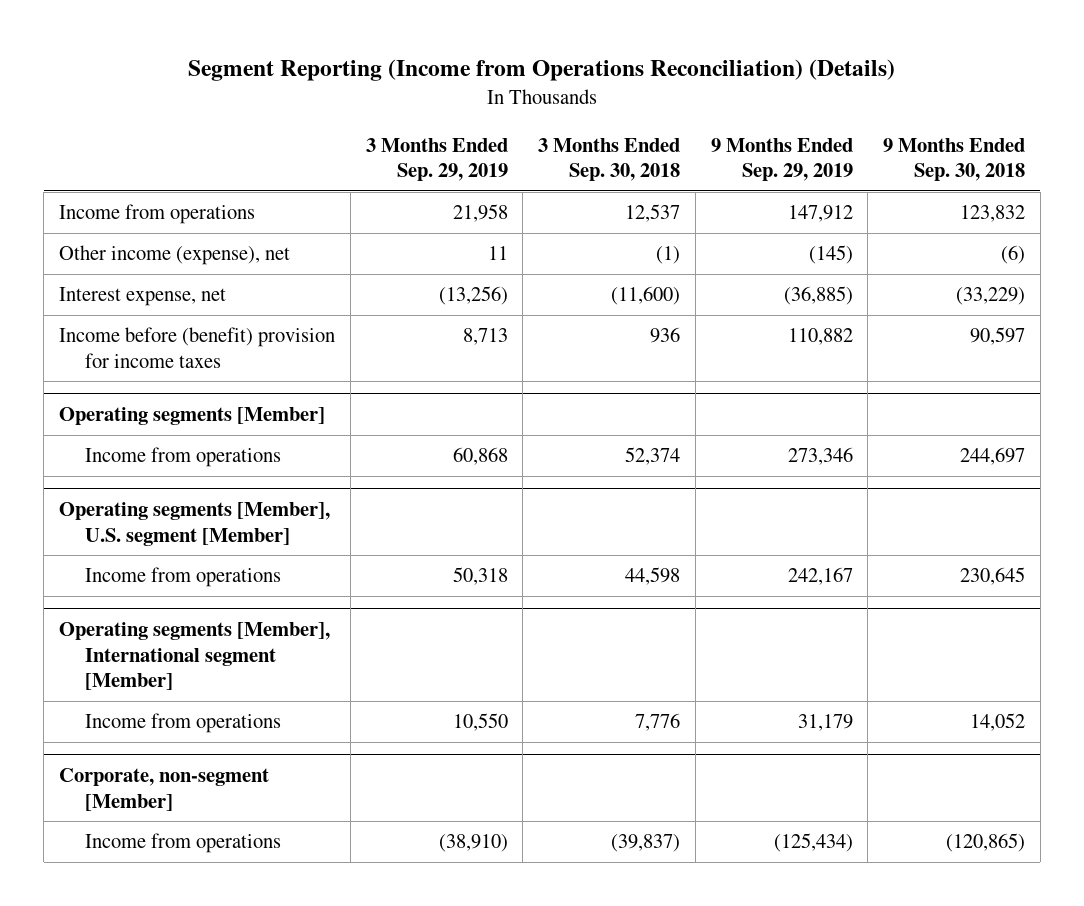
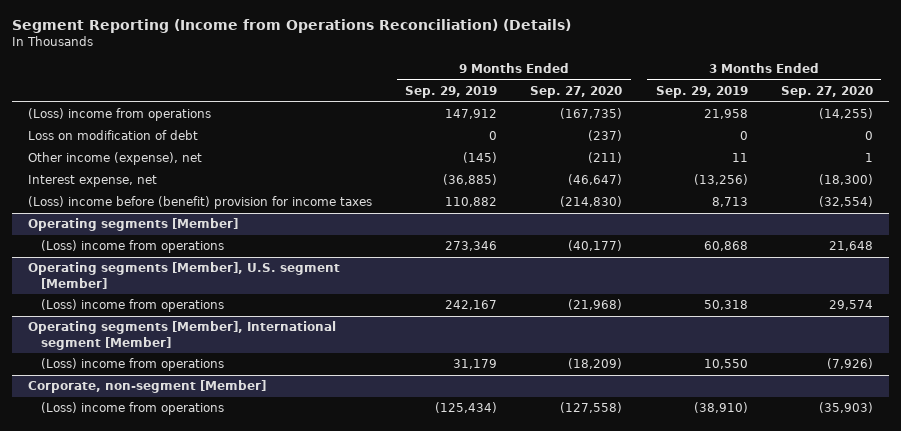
- | 3 Months Ended Sep. 29, 2019 | 3 Months Ended Sep. 30, 2018 | 9 Months Ended Sep. 29, 2019 | 9 Months Ended Sep. 30, 2018
+ | 9 Months Ended Sep. 29, 2019 | 9 Months Ended Sep. 27, 2020 | 3 Months Ended Sep. 29, 2019 | 3 Months Ended Sep. 27, 2020
- Income from operations | 21,958 | 12,537 | 147,912 | 123,832
+ (Loss) income from operations | 147,912 | (167,735) | 21,958 | (14,255)
+ Loss on modification of debt | 0 | (237) | 0 | 0
- Income before (benefit) provision for income taxes | 8,713 | 936 | 110,882 | 90,597
+ (Loss) income before (benefit) provision for income taxes | 110,882 | (214,830) | 8,713 | (32,554)
@ Operating segments [Member]
- Income from operations | 60,868 | 52,374 | 273,346 | 244,697
+ (Loss) income from operations | 273,346 | (40,177) | 60,868 | 21,648
@ Operating segments [Member], U.S. segment [Member]
- Income from operations | 50,318 | 44,598 | 242,167 | 230,645
+ (Loss) income from operations | 242,167 | (21,968) | 50,318 | 29,574
@ Operating segments [Member], International segment [Member]
- Income from operations | 10,550 | 7,776 | 31,179 | 14,052
+ (Loss) income from operations | 31,179 | (18,209) | 10,550 | (7,926)
@ Corporate, non-segment [Member]
- Income from operations | (38,910) | (39,837) | (125,434) | (120,865)
+ (Loss) income from operations | (125,434) | (127,558) | (38,910) | (35,903)

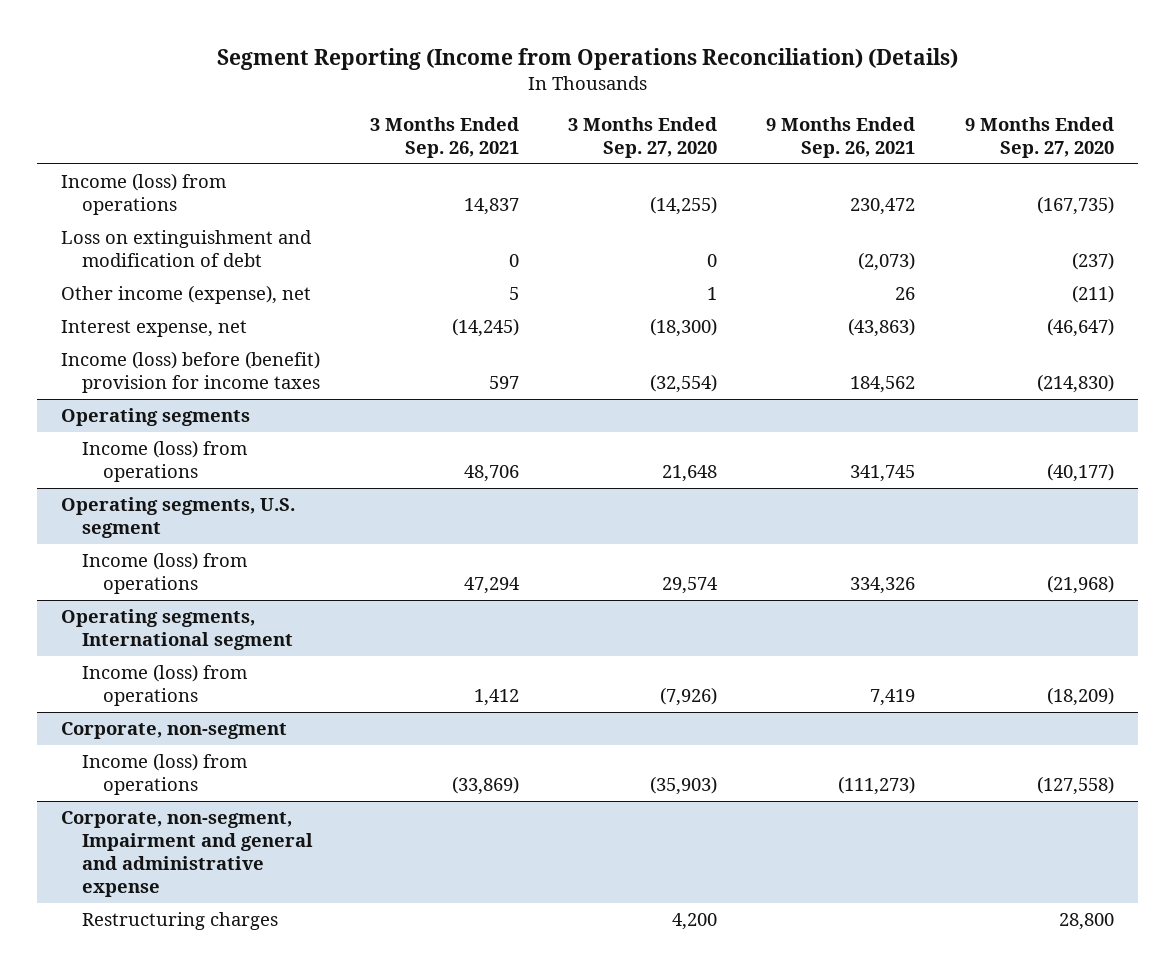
- | 9 Months Ended Sep. 29, 2019 | 9 Months Ended Sep. 27, 2020 | 3 Months Ended Sep. 29, 2019 | 3 Months Ended Sep. 27, 2020
+ | 3 Months Ended Sep. 26, 2021 | 3 Months Ended Sep. 27, 2020 | 9 Months Ended Sep. 26, 2021 | 9 Months Ended Sep. 27, 2020
- (Loss) income from operations | 147,912 | (167,735) | 21,958 | (14,255)
- Loss on modification of debt | 0 | (237) | 0 | 0
+ Income (loss) from operations | 14,837 | (14,255) | 230,472 | (167,735)
+ Loss on extinguishment and modification of debt | 0 | 0 | (2,073) | (237)
- (Loss) income before (benefit) provision for income taxes | 110,882 | (214,830) | 8,713 | (32,554)
- Operating segments [Member]
- (Loss) income from operations | 273,346 | (40,177) | 60,868 | 21,648
- Operating segments [Member], U.S. segment [Member]
- (Loss) income from operations | 242,167 | (21,968) | 50,318 | 29,574
- Operating segments [Member], International segment [Member]
- (Loss) income from operations | 31,179 | (18,209) | 10,550 | (7,926)
- Corporate, non-segment [Member]
- (Loss) income from operations | (125,434) | (127,558) | (38,910) | (35,903)
+ Income (loss) before (benefit) provision for income taxes | 597 | (32,554) | 184,562 | (214,830)
+ Operating segments
+ Income (loss) from operations | 48,706 | 21,648 | 341,745 | (40,177)
+ Operating segments, U.S. segment
+ Income (loss) from operations | 47,294 | 29,574 | 334,326 | (21,968)
+ Operating segments, International segment
+ Income (loss) from operations | 1,412 | (7,926) | 7,419 | (18,209)
+ Corporate, non-segment
+ Income (loss) from operations | (33,869) | (35,903) | (111,273) | (127,558)
+ Corporate, non-segment, Impairment and general and administrative expense
+ Restructuring charges | | 4,200 | | 28,800

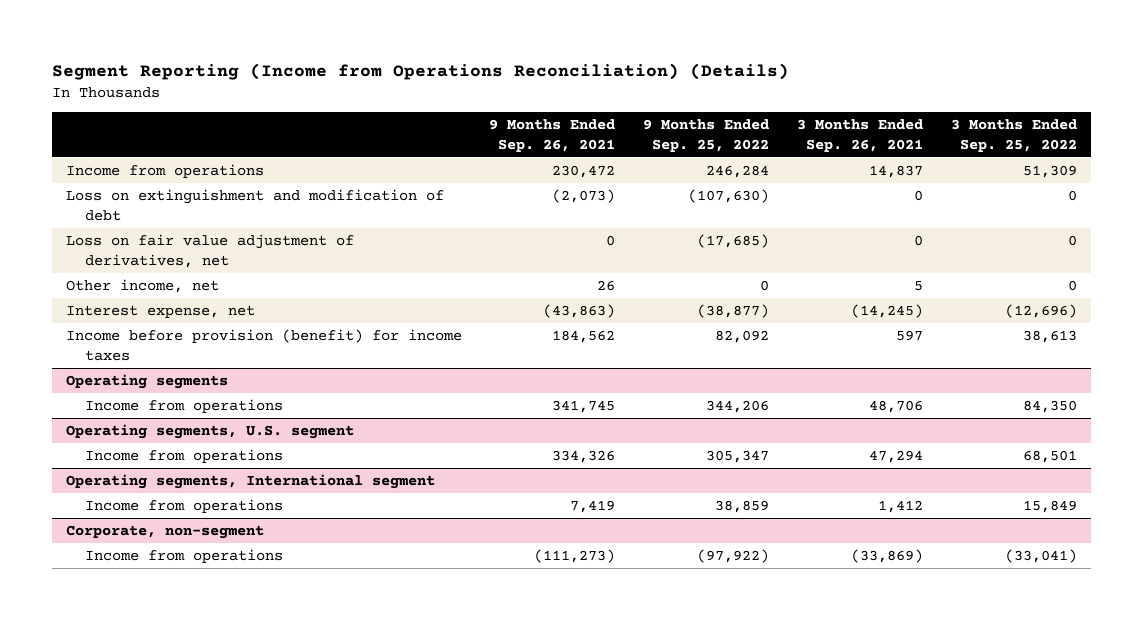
- | 3 Months Ended Sep. 26, 2021 | 3 Months Ended Sep. 27, 2020 | 9 Months Ended Sep. 26, 2021 | 9 Months Ended Sep. 27, 2020
+ | 9 Months Ended Sep. 26, 2021 | 9 Months Ended Sep. 25, 2022 | 3 Months Ended Sep. 26, 2021 | 3 Months Ended Sep. 25, 2022
- Income (loss) from operations | 14,837 | (14,255) | 230,472 | (167,735)
+ Income from operations | 230,472 | 246,284 | 14,837 | 51,309
- Other income (expense), net | 5 | 1 | 26 | (211)
+ Loss on fair value adjustment of derivatives, net | 0 | (17,685) | 0 | 0
+ Other income, net | 26 | 0 | 5 | 0
- Income (loss) before (benefit) provision for income taxes | 597 | (32,554) | 184,562 | (214,830)
+ Income before provision (benefit) for income taxes | 184,562 | 82,092 | 597 | 38,613
@ Operating segments
- Income (loss) from operations | 48,706 | 21,648 | 341,745 | (40,177)
+ Income from operations | 341,745 | 344,206 | 48,706 | 84,350
@ Operating segments, U.S. segment
- Income (loss) from operations | 47,294 | 29,574 | 334,326 | (21,968)
+ Income from operations | 334,326 | 305,347 | 47,294 | 68,501
@ Operating segments, International segment
- Income (loss) from operations | 1,412 | (7,926) | 7,419 | (18,209)
+ Income from operations | 7,419 | 38,859 | 1,412 | 15,849
@ Corporate, non-segment
- Income (loss) from operations | (33,869) | (35,903) | (111,273) | (127,558)
- Corporate, non-segment, Impairment and general and administrative expense
- Restructuring charges | | 4,200 | | 28,800
@ Corporate, non-segment
+ Income from operations | (111,273) | (97,922) | (33,869) | (33,041)

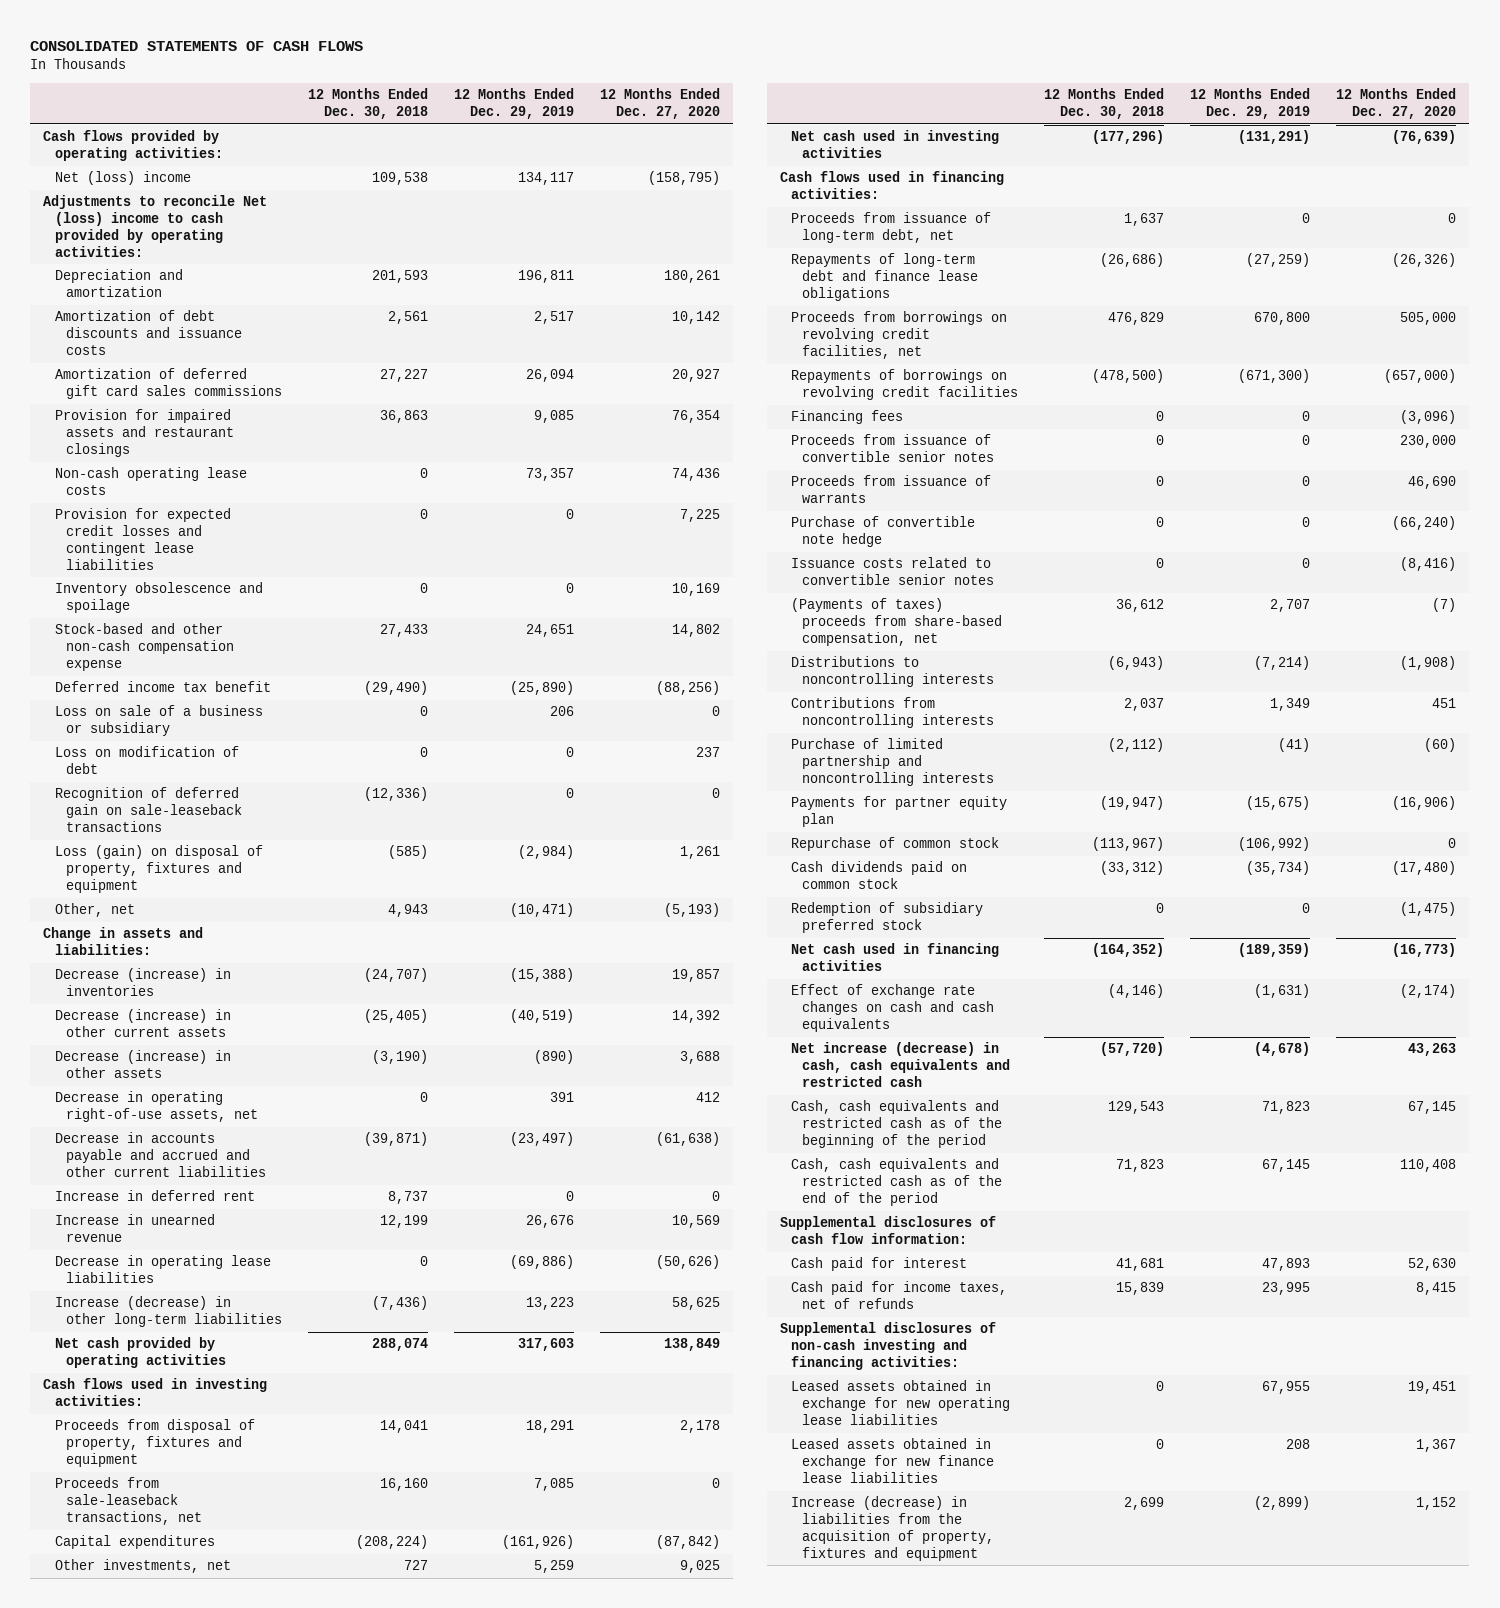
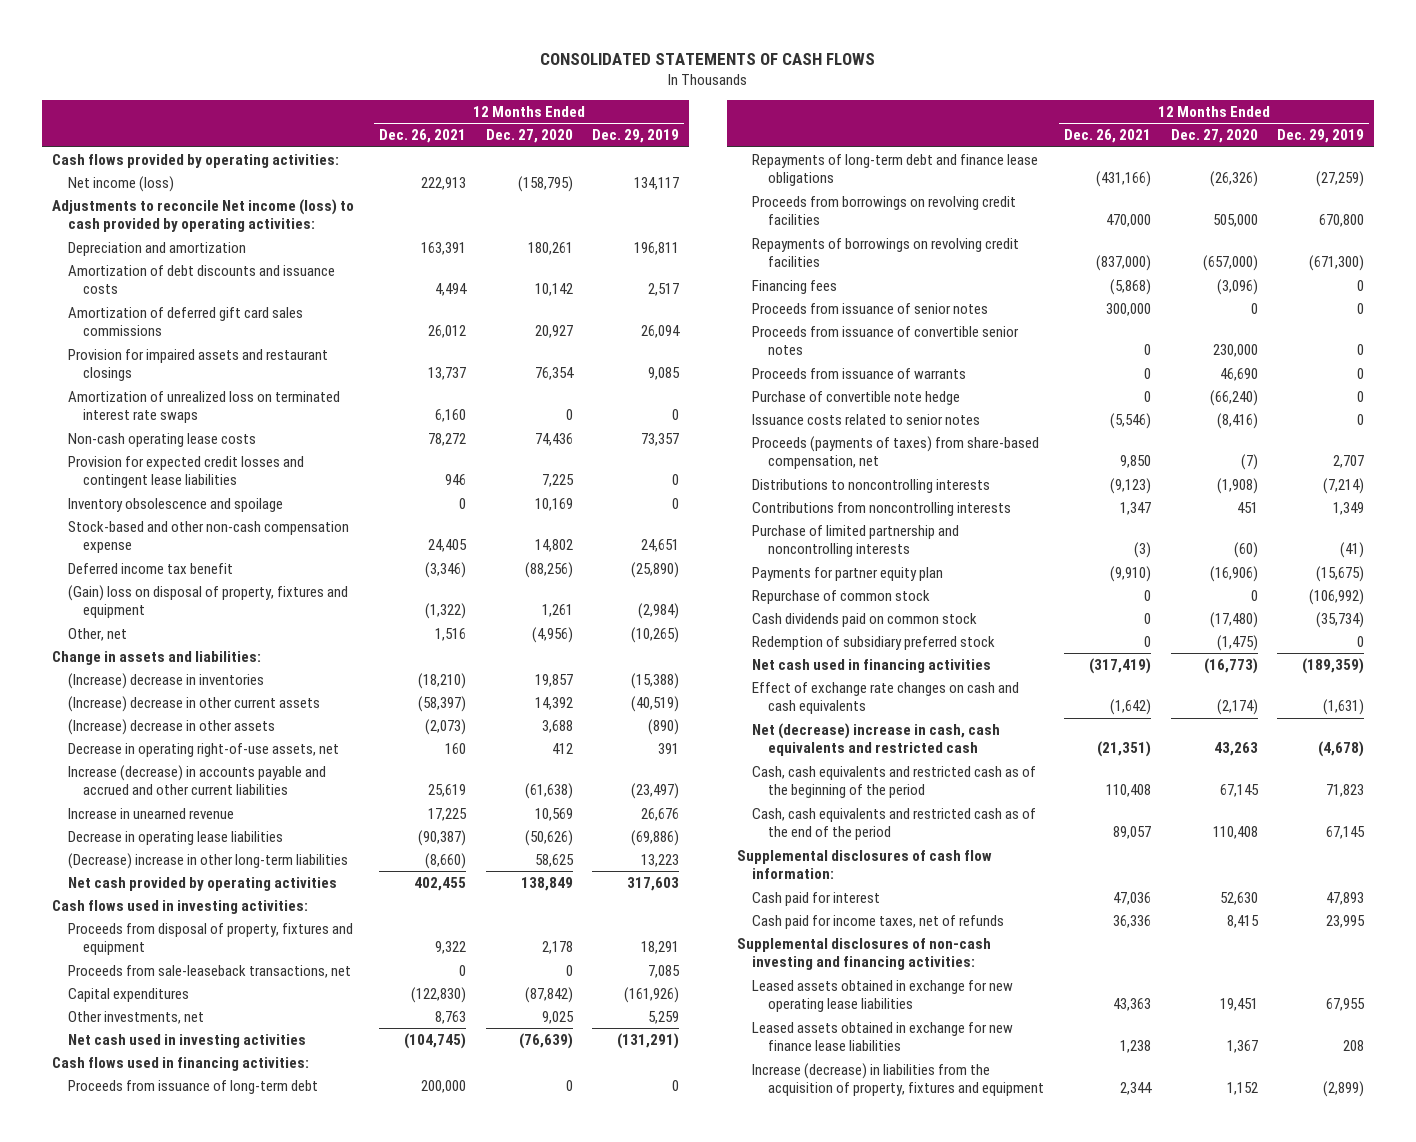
- | 12 Months Ended Dec. 30, 2018 | 12 Months Ended Dec. 29, 2019 | 12 Months Ended Dec. 27, 2020
+ | 12 Months Ended Dec. 26, 2021 | 12 Months Ended Dec. 27, 2020 | 12 Months Ended Dec. 29, 2019
- Net (loss) income | 109,538 | 134,117 | (158,795)
- Adjustments to reconcile Net (loss) income to cash provided by operating activities:
+ Net income (loss) | 222,913 | (158,795) | 134,117
+ Adjustments to reconcile Net income (loss) to cash provided by operating activities:
+ Amortization of unrealized loss on terminated interest rate swaps | 6,160 | 0 | 0
- Loss on sale of a business or subsidiary | 0 | 206 | 0
- Loss on modification of debt | 0 | 0 | 237
- Recognition of deferred gain on sale-leaseback transactions | (12,336) | 0 | 0
- Loss (gain) on disposal of property, fixtures and equipment | (585) | (2,984) | 1,261
- Other, net | 4,943 | (10,471) | (5,193)
+ (Gain) loss on disposal of property, fixtures and equipment | (1,322) | 1,261 | (2,984)
+ Other, net | 1,516 | (4,956) | (10,265)
- Decrease (increase) in inventories | (24,707) | (15,388) | 19,857
- Decrease (increase) in other current assets | (25,405) | (40,519) | 14,392
- Decrease (increase) in other assets | (3,190) | (890) | 3,688
+ (Increase) decrease in inventories | (18,210) | 19,857 | (15,388)
+ (Increase) decrease in other current assets | (58,397) | 14,392 | (40,519)
+ (Increase) decrease in other assets | (2,073) | 3,688 | (890)
- Decrease in accounts payable and accrued and other current liabilities | (39,871) | (23,497) | (61,638)
- Increase in deferred rent | 8,737 | 0 | 0
+ Increase (decrease) in accounts payable and accrued and other current liabilities | 25,619 | (61,638) | (23,497)
- Increase (decrease) in other long-term liabilities | (7,436) | 13,223 | 58,625
+ (Decrease) increase in other long-term liabilities | (8,660) | 58,625 | 13,223
- Proceeds from issuance of long-term debt, net | 1,637 | 0 | 0
+ Proceeds from issuance of long-term debt | 200,000 | 0 | 0
- Proceeds from borrowings on revolving credit facilities, net | 476,829 | 670,800 | 505,000
+ Proceeds from borrowings on revolving credit facilities | 470,000 | 505,000 | 670,800
+ Proceeds from issuance of senior notes | 300,000 | 0 | 0
- Issuance costs related to convertible senior notes | 0 | 0 | (8,416)
- (Payments of taxes) proceeds from share-based compensation, net | 36,612 | 2,707 | (7)
+ Issuance costs related to senior notes | (5,546) | (8,416) | 0
+ Proceeds (payments of taxes) from share-based compensation, net | 9,850 | (7) | 2,707
- Net increase (decrease) in cash, cash equivalents and restricted cash | (57,720) | (4,678) | 43,263
+ Net (decrease) increase in cash, cash equivalents and restricted cash | (21,351) | 43,263 | (4,678)

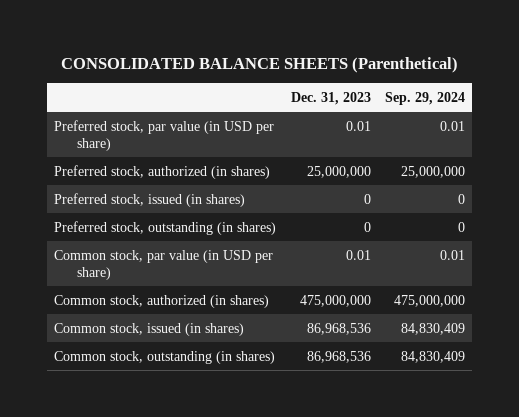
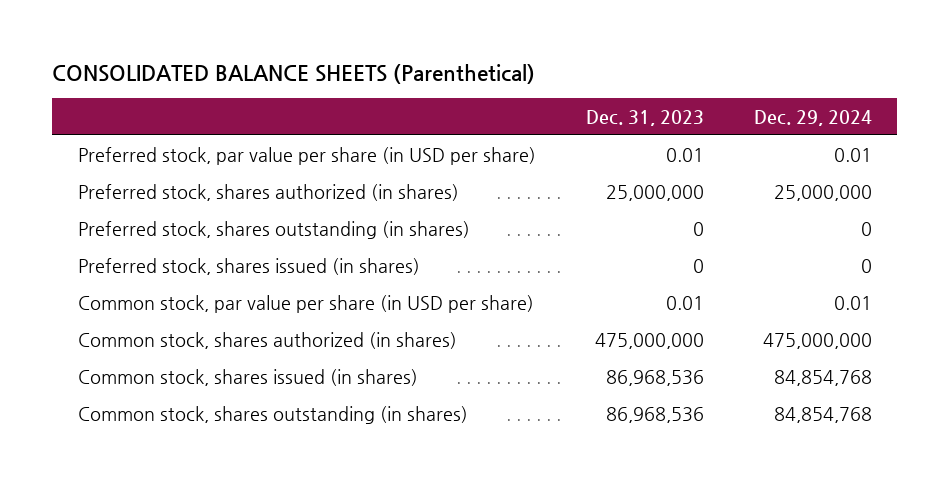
- | Dec. 31, 2023 | Sep. 29, 2024
+ | Dec. 31, 2023 | Dec. 29, 2024
- Preferred stock, par value (in USD per share) | 0.01 | 0.01
- Preferred stock, authorized (in shares) | 25,000,000 | 25,000,000
- Preferred stock, issued (in shares) | 0 | 0
- Preferred stock, outstanding (in shares) | 0 | 0
- Common stock, par value (in USD per share) | 0.01 | 0.01
- Common stock, authorized (in shares) | 475,000,000 | 475,000,000
- Common stock, issued (in shares) | 86,968,536 | 84,830,409
- Common stock, outstanding (in shares) | 86,968,536 | 84,830,409
+ Preferred stock, par value per share (in USD per share) | 0.01 | 0.01
+ Preferred stock, shares authorized (in shares) | 25,000,000 | 25,000,000
+ Preferred stock, shares outstanding (in shares) | 0 | 0
+ Preferred stock, shares issued (in shares) | 0 | 0
+ Common stock, par value per share (in USD per share) | 0.01 | 0.01
+ Common stock, shares authorized (in shares) | 475,000,000 | 475,000,000
+ Common stock, shares issued (in shares) | 86,968,536 | 84,854,768
+ Common stock, shares outstanding (in shares) | 86,968,536 | 84,854,768

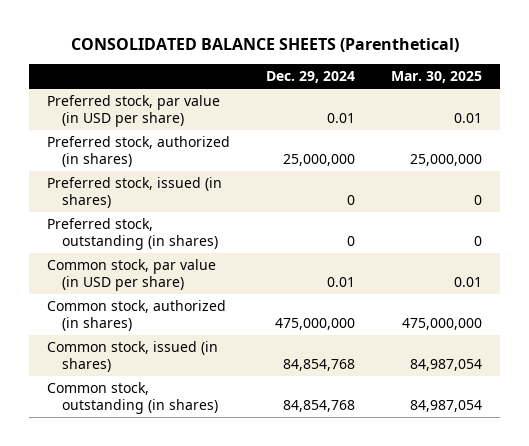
- | Dec. 31, 2023 | Dec. 29, 2024
+ | Dec. 29, 2024 | Mar. 30, 2025
- Preferred stock, par value per share (in USD per share) | 0.01 | 0.01
- Preferred stock, shares authorized (in shares) | 25,000,000 | 25,000,000
- Preferred stock, shares outstanding (in shares) | 0 | 0
- Preferred stock, shares issued (in shares) | 0 | 0
- Common stock, par value per share (in USD per share) | 0.01 | 0.01
- Common stock, shares authorized (in shares) | 475,000,000 | 475,000,000
- Common stock, shares issued (in shares) | 86,968,536 | 84,854,768
- Common stock, shares outstanding (in shares) | 86,968,536 | 84,854,768
+ Preferred stock, par value (in USD per share) | 0.01 | 0.01
+ Preferred stock, authorized (in shares) | 25,000,000 | 25,000,000
+ Preferred stock, issued (in shares) | 0 | 0
+ Preferred stock, outstanding (in shares) | 0 | 0
+ Common stock, par value (in USD per share) | 0.01 | 0.01
+ Common stock, authorized (in shares) | 475,000,000 | 475,000,000
+ Common stock, issued (in shares) | 84,854,768 | 84,987,054
+ Common stock, outstanding (in shares) | 84,854,768 | 84,987,054

